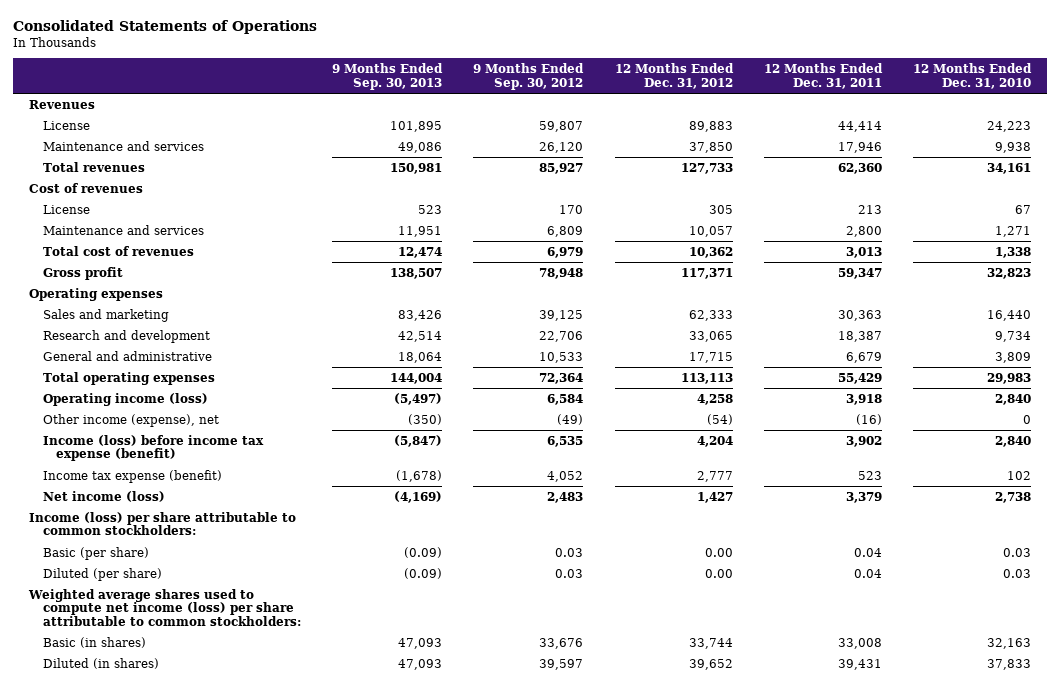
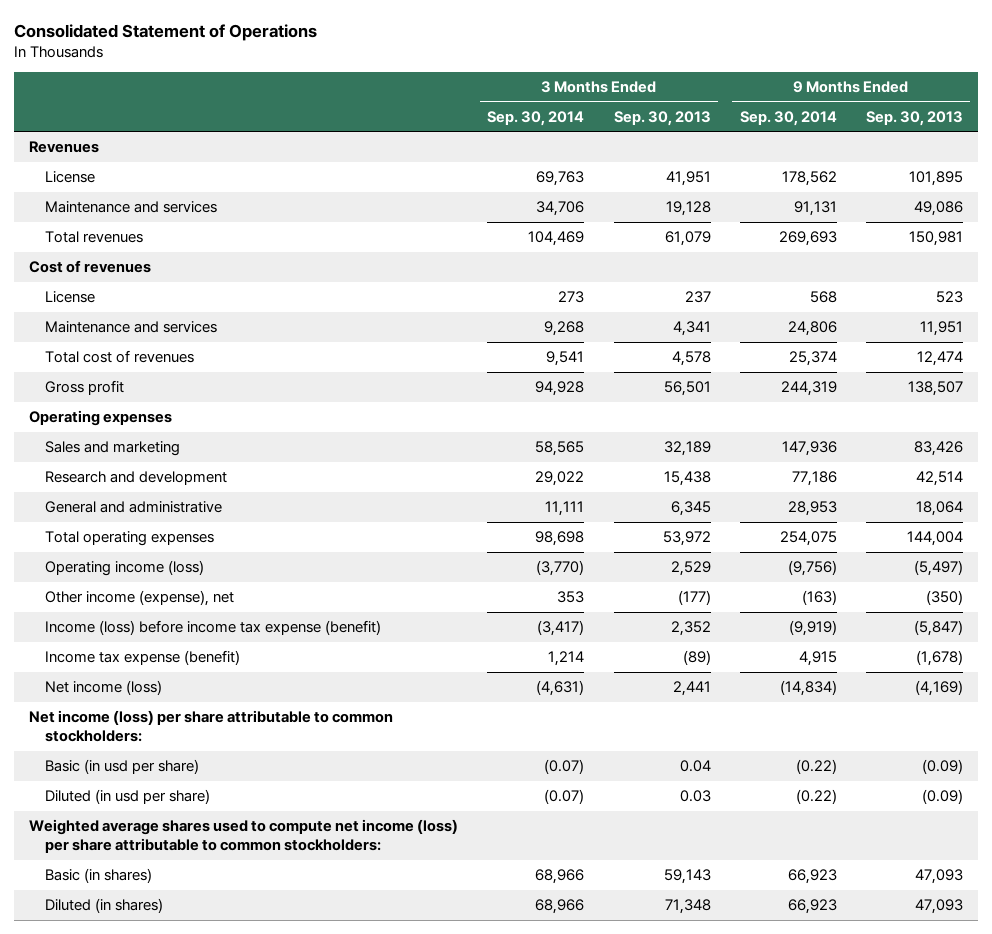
- Consolidated Statements of Operations
+ Consolidated Statement of Operations
- | 9 Months Ended Sep. 30, 2013 | 9 Months Ended Sep. 30, 2012 | 12 Months Ended Dec. 31, 2012 | 12 Months Ended Dec. 31, 2011 | 12 Months Ended Dec. 31, 2010
+ | 3 Months Ended Sep. 30, 2014 | 3 Months Ended Sep. 30, 2013 | 9 Months Ended Sep. 30, 2014 | 9 Months Ended Sep. 30, 2013
- Income (loss) per share attributable to common stockholders:
- Basic (per share) | (0.09) | 0.03 | 0.00 | 0.04 | 0.03
- Diluted (per share) | (0.09) | 0.03 | 0.00 | 0.04 | 0.03
+ Net income (loss) per share attributable to common stockholders:
+ Basic (in usd per share) | (0.07) | 0.04 | (0.22) | (0.09)
+ Diluted (in usd per share) | (0.07) | 0.03 | (0.22) | (0.09)

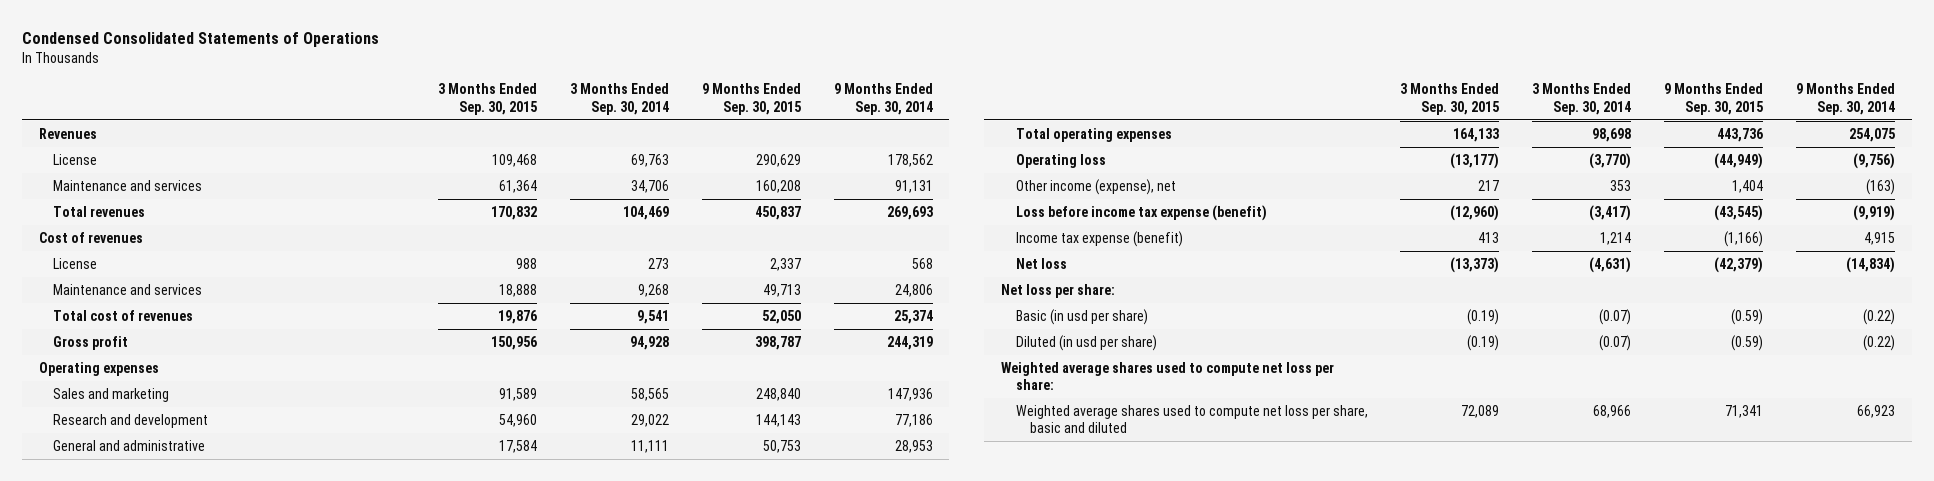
- Consolidated Statement of Operations
+ Condensed Consolidated Statements of Operations
- | 3 Months Ended Sep. 30, 2014 | 3 Months Ended Sep. 30, 2013 | 9 Months Ended Sep. 30, 2014 | 9 Months Ended Sep. 30, 2013
+ | 3 Months Ended Sep. 30, 2015 | 3 Months Ended Sep. 30, 2014 | 9 Months Ended Sep. 30, 2015 | 9 Months Ended Sep. 30, 2014
- Operating income (loss) | (3,770) | 2,529 | (9,756) | (5,497)
+ Operating loss | (13,177) | (3,770) | (44,949) | (9,756)
- Income (loss) before income tax expense (benefit) | (3,417) | 2,352 | (9,919) | (5,847)
+ Loss before income tax expense (benefit) | (12,960) | (3,417) | (43,545) | (9,919)
- Net income (loss) | (4,631) | 2,441 | (14,834) | (4,169)
- Net income (loss) per share attributable to common stockholders:
+ Net loss | (13,373) | (4,631) | (42,379) | (14,834)
+ Net loss per share:
- Weighted average shares used to compute net income (loss) per share attributable to common stockholders:
- Basic (in shares) | 68,966 | 59,143 | 66,923 | 47,093
- Diluted (in shares) | 68,966 | 71,348 | 66,923 | 47,093
+ Weighted average shares used to compute net loss per share:
+ Weighted average shares used to compute net loss per share, basic and diluted | 72,089 | 68,966 | 71,341 | 66,923

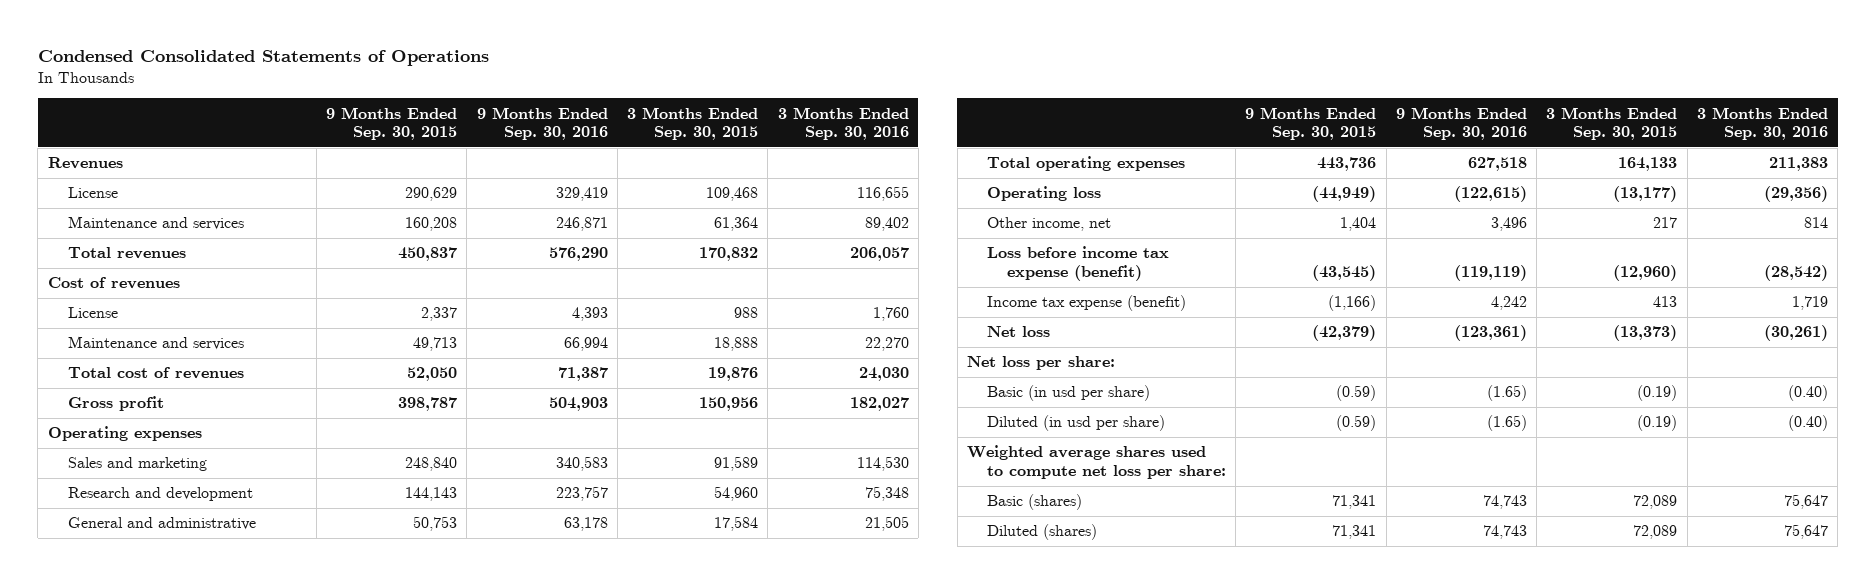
- | 3 Months Ended Sep. 30, 2015 | 3 Months Ended Sep. 30, 2014 | 9 Months Ended Sep. 30, 2015 | 9 Months Ended Sep. 30, 2014
+ | 9 Months Ended Sep. 30, 2015 | 9 Months Ended Sep. 30, 2016 | 3 Months Ended Sep. 30, 2015 | 3 Months Ended Sep. 30, 2016
- Other income (expense), net | 217 | 353 | 1,404 | (163)
+ Other income, net | 1,404 | 3,496 | 217 | 814
- Weighted average shares used to compute net loss per share, basic and diluted | 72,089 | 68,966 | 71,341 | 66,923
+ Basic (shares) | 71,341 | 74,743 | 72,089 | 75,647
+ Diluted (shares) | 71,341 | 74,743 | 72,089 | 75,647

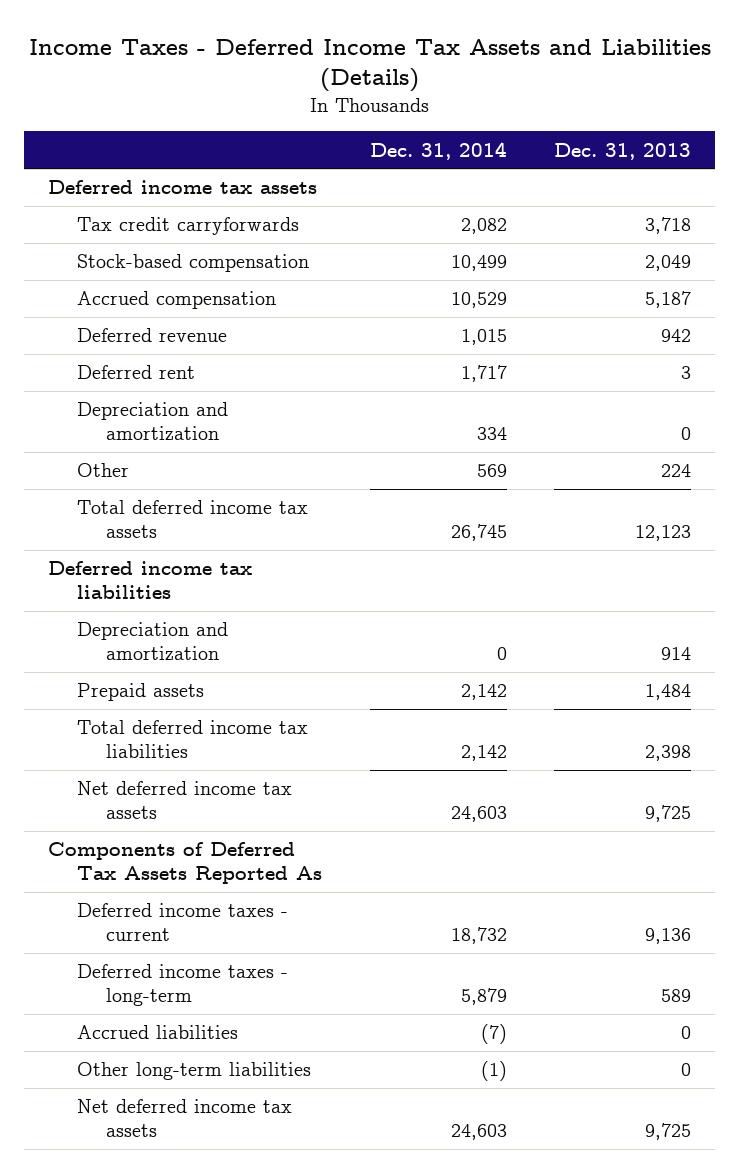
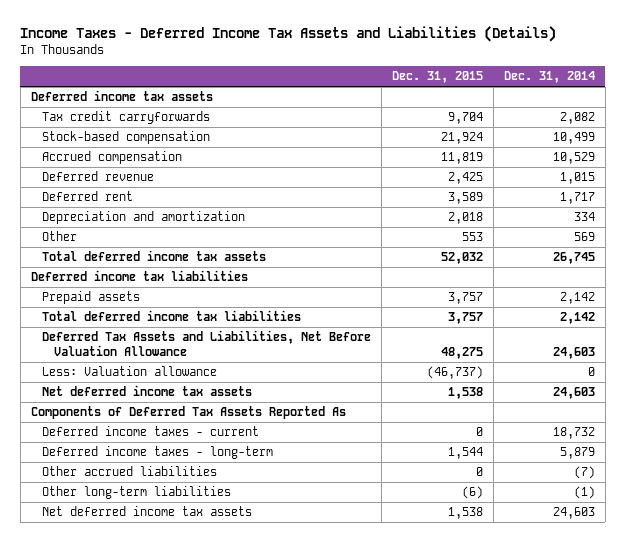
- | Dec. 31, 2014 | Dec. 31, 2013
+ | Dec. 31, 2015 | Dec. 31, 2014
- Depreciation and amortization | 0 | 914
+ Deferred Tax Assets and Liabilities, Net Before Valuation Allowance | 48,275 | 24,603
+ Less: Valuation allowance | (46,737) | 0
- Accrued liabilities | (7) | 0
+ Other accrued liabilities | 0 | (7)

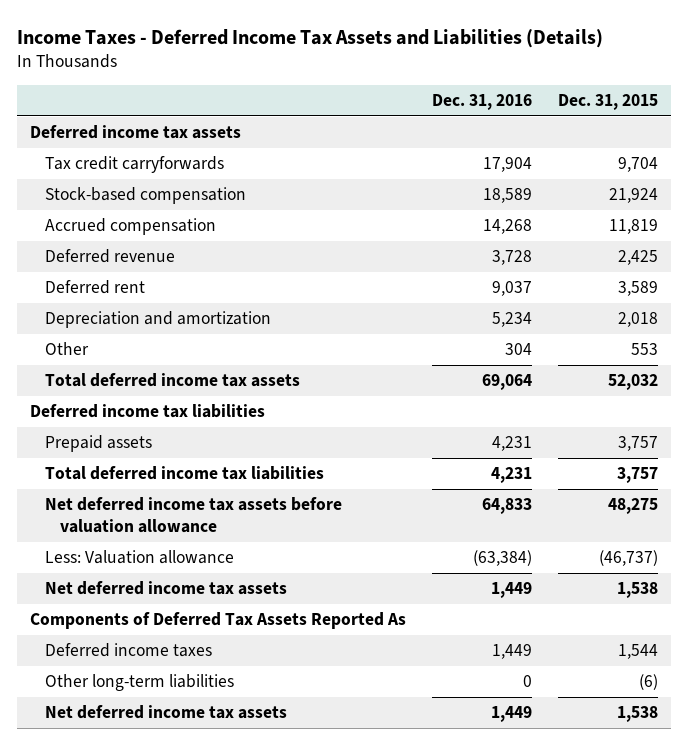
- | Dec. 31, 2015 | Dec. 31, 2014
+ | Dec. 31, 2016 | Dec. 31, 2015
- Deferred Tax Assets and Liabilities, Net Before Valuation Allowance | 48,275 | 24,603
+ Net deferred income tax assets before valuation allowance | 64,833 | 48,275
- Deferred income taxes - current | 0 | 18,732
- Deferred income taxes - long-term | 1,544 | 5,879
- Other accrued liabilities | 0 | (7)
+ Deferred income taxes | 1,449 | 1,544

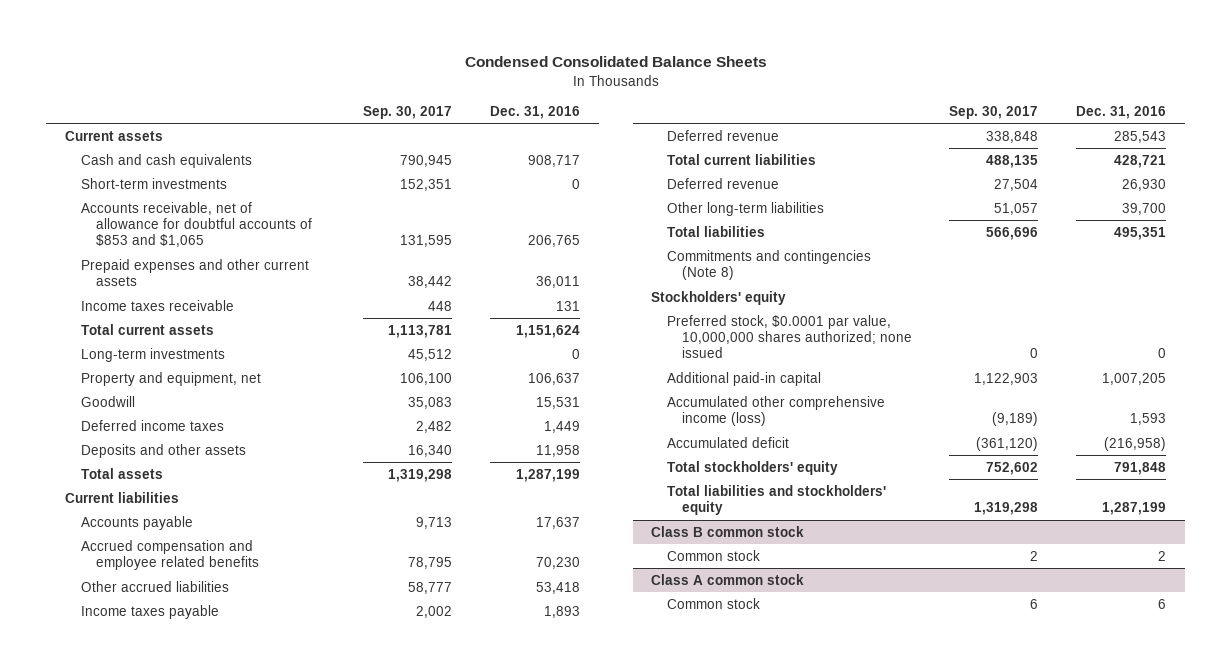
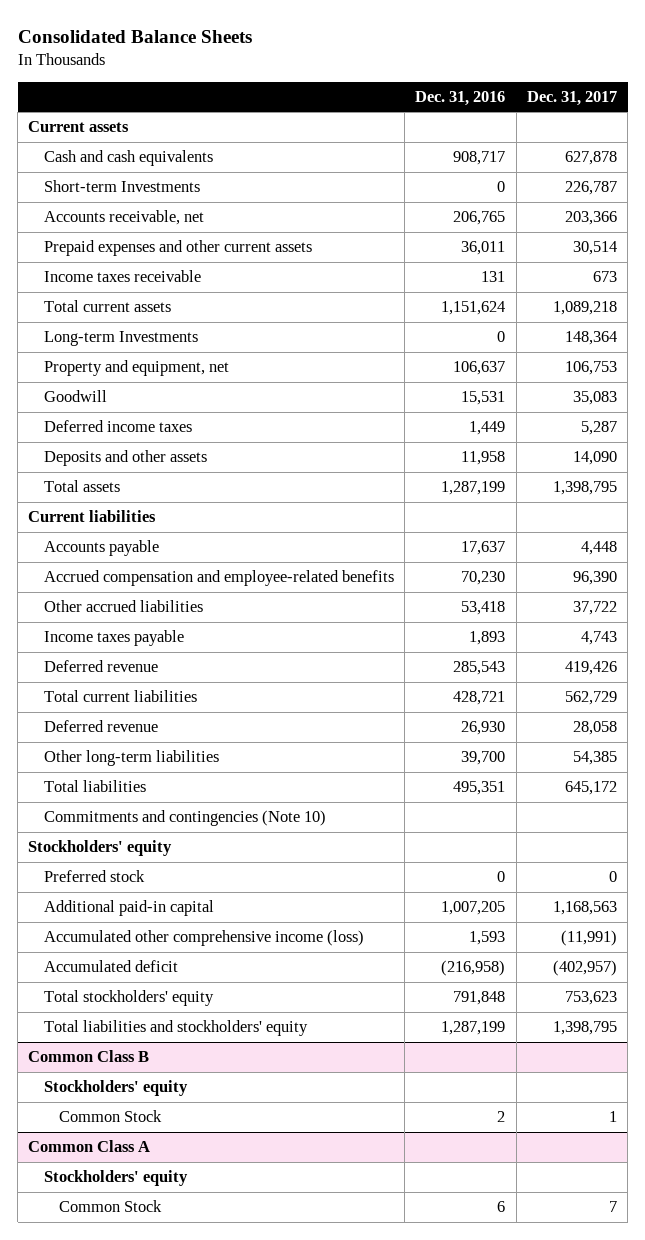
- Condensed Consolidated Balance Sheets
+ Consolidated Balance Sheets
- | Sep. 30, 2017 | Dec. 31, 2016
+ | Dec. 31, 2016 | Dec. 31, 2017
- Short-term investments | 152,351 | 0
- Accounts receivable, net of allowance for doubtful accounts of $853 and $1,065 | 131,595 | 206,765
+ Short-term Investments | 0 | 226,787
+ Accounts receivable, net | 206,765 | 203,366
- Long-term investments | 45,512 | 0
+ Long-term Investments | 0 | 148,364
- Accrued compensation and employee related benefits | 78,795 | 70,230
+ Accrued compensation and employee-related benefits | 70,230 | 96,390
- Commitments and contingencies (Note 8)
+ Commitments and contingencies (Note 10)
- Preferred stock, $0.0001 par value, 10,000,000 shares authorized; none issued | 0 | 0
+ Preferred stock | 0 | 0
- Class B common stock
- Common stock | 2 | 2
- Class A common stock
- Common stock | 6 | 6
+ Common Class B
+ Stockholders' equity
+ Common Stock | 2 | 1
+ Common Class A
+ Stockholders' equity
+ Common Stock | 6 | 7

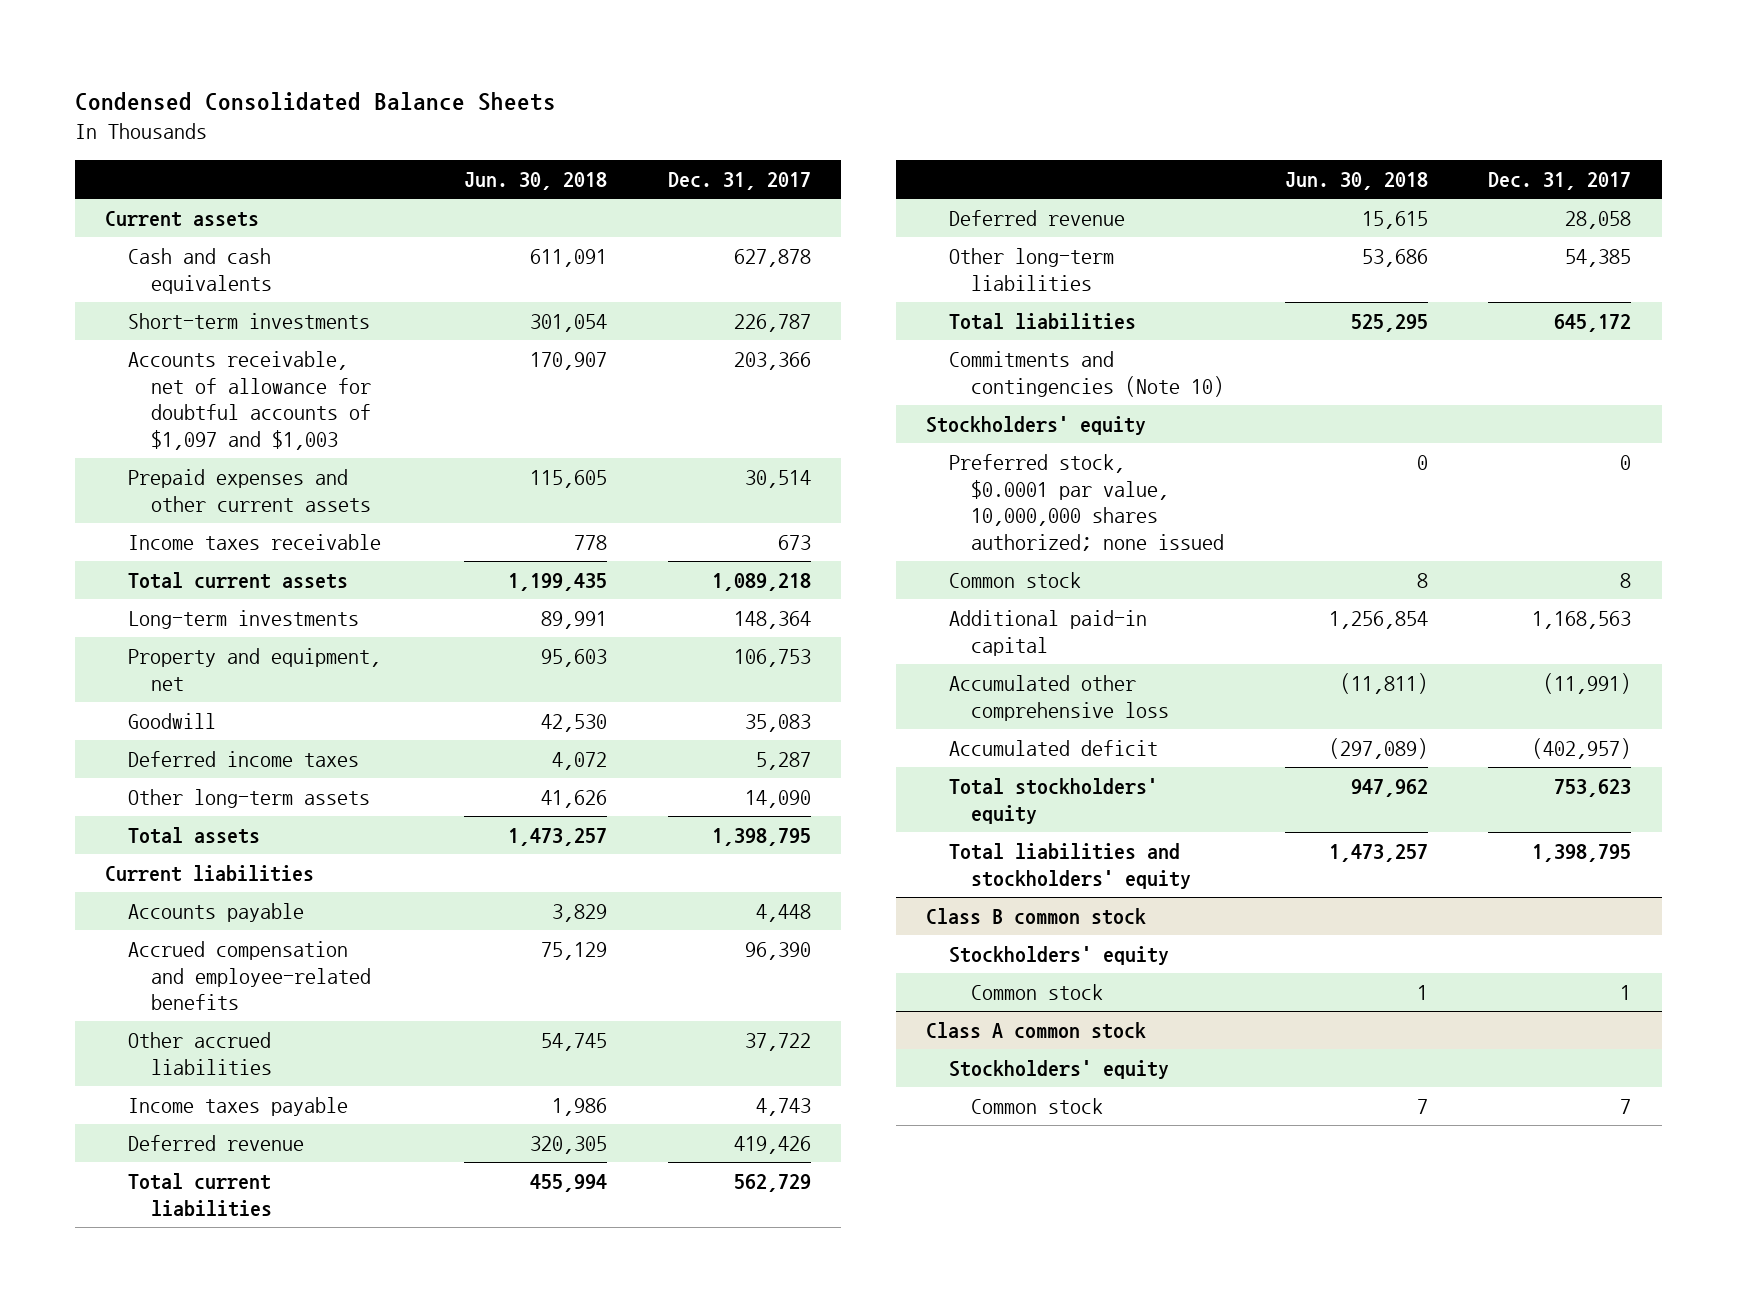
- Consolidated Balance Sheets
+ Condensed Consolidated Balance Sheets
- | Dec. 31, 2016 | Dec. 31, 2017
+ | Jun. 30, 2018 | Dec. 31, 2017
- Short-term Investments | 0 | 226,787
- Accounts receivable, net | 206,765 | 203,366
+ Short-term investments | 301,054 | 226,787
+ Accounts receivable, net of allowance for doubtful accounts of $1,097 and $1,003 | 170,907 | 203,366
- Long-term Investments | 0 | 148,364
+ Long-term investments | 89,991 | 148,364
- Deposits and other assets | 11,958 | 14,090
+ Other long-term assets | 41,626 | 14,090
- Preferred stock | 0 | 0
+ Preferred stock, $0.0001 par value, 10,000,000 shares authorized; none issued | 0 | 0
+ Common stock | 8 | 8
- Accumulated other comprehensive income (loss) | 1,593 | (11,991)
+ Accumulated other comprehensive loss | (11,811) | (11,991)
- Common Class B
+ Class B common stock
- Common Stock | 2 | 1
- Common Class A
+ Common stock | 1 | 1
+ Class A common stock
- Common Stock | 6 | 7
+ Common stock | 7 | 7

